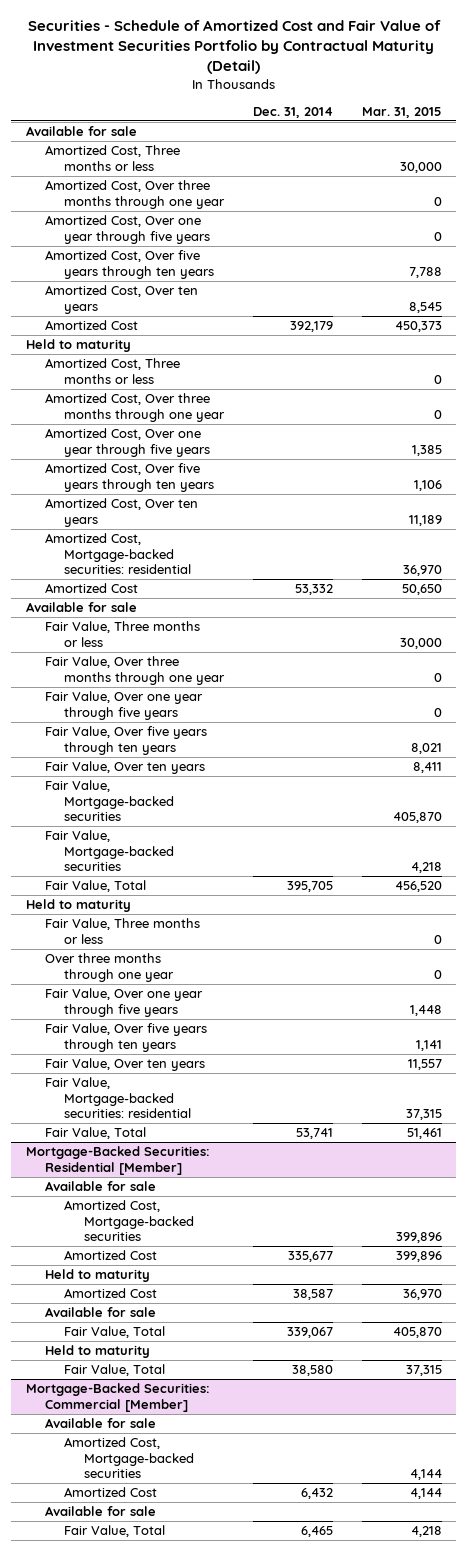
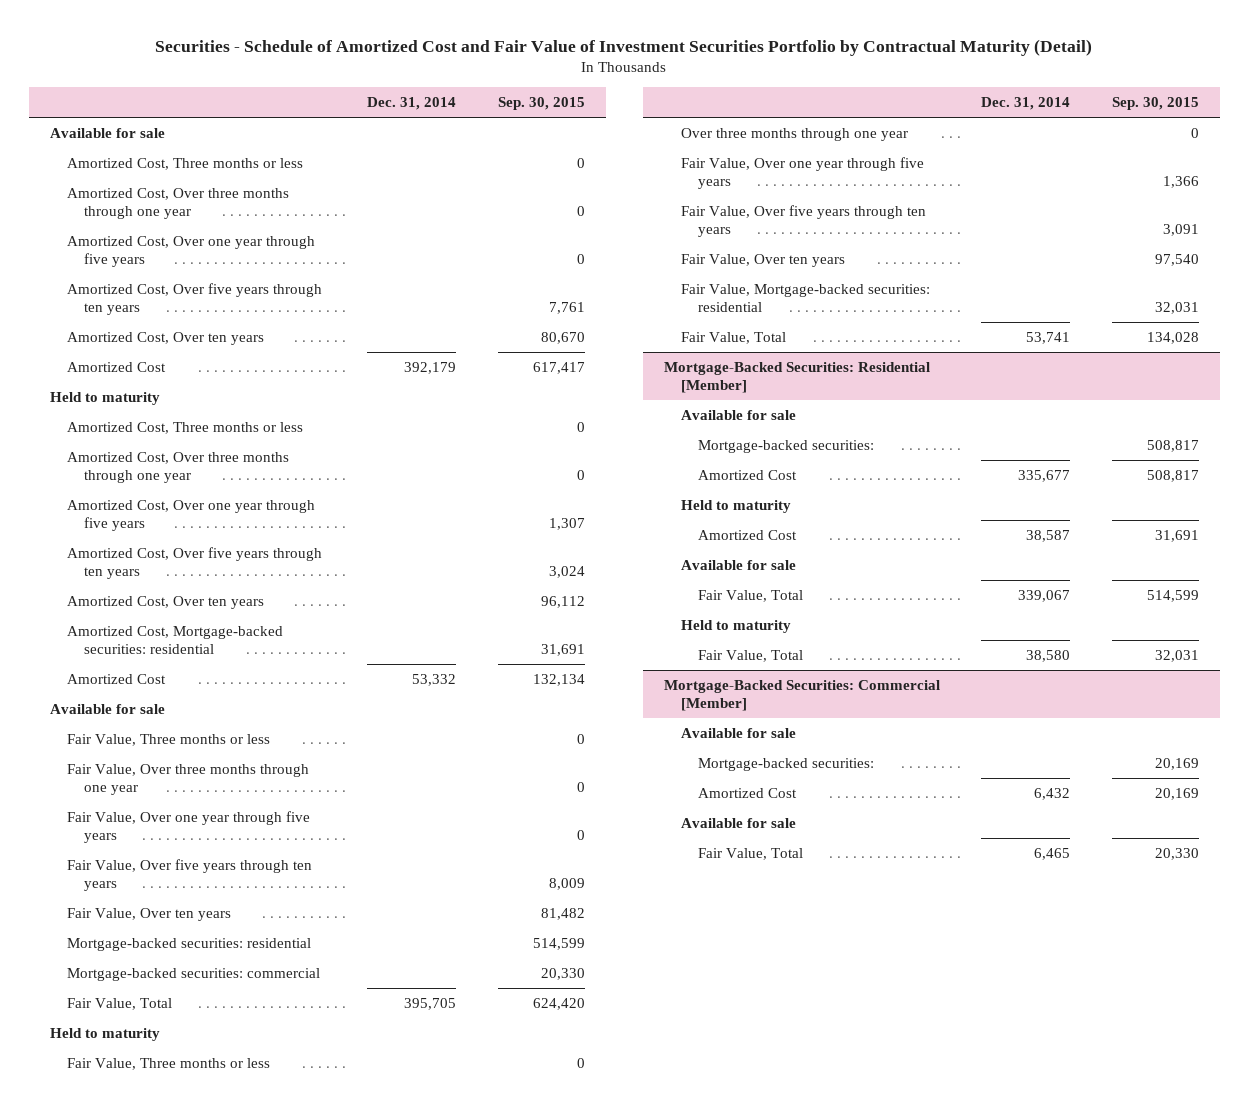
- | Dec. 31, 2014 | Mar. 31, 2015
+ | Dec. 31, 2014 | Sep. 30, 2015
- Fair Value, Mortgage-backed securities | | 405,870
- Fair Value, Mortgage-backed securities | | 4,218
+ Mortgage-backed securities: residential | | 514,599
+ Mortgage-backed securities: commercial | | 20,330
@ Mortgage-Backed Securities: Residential [Member]
- Amortized Cost, Mortgage-backed securities | | 399,896
+ Mortgage-backed securities: | | 508,817
@ Mortgage-Backed Securities: Commercial [Member]
- Amortized Cost, Mortgage-backed securities | | 4,144
+ Mortgage-backed securities: | | 20,169

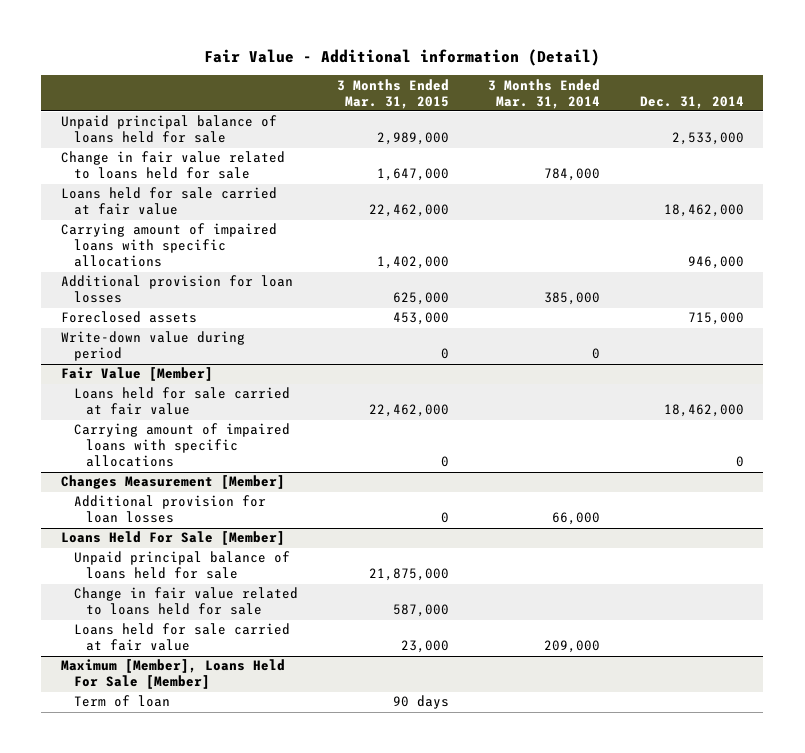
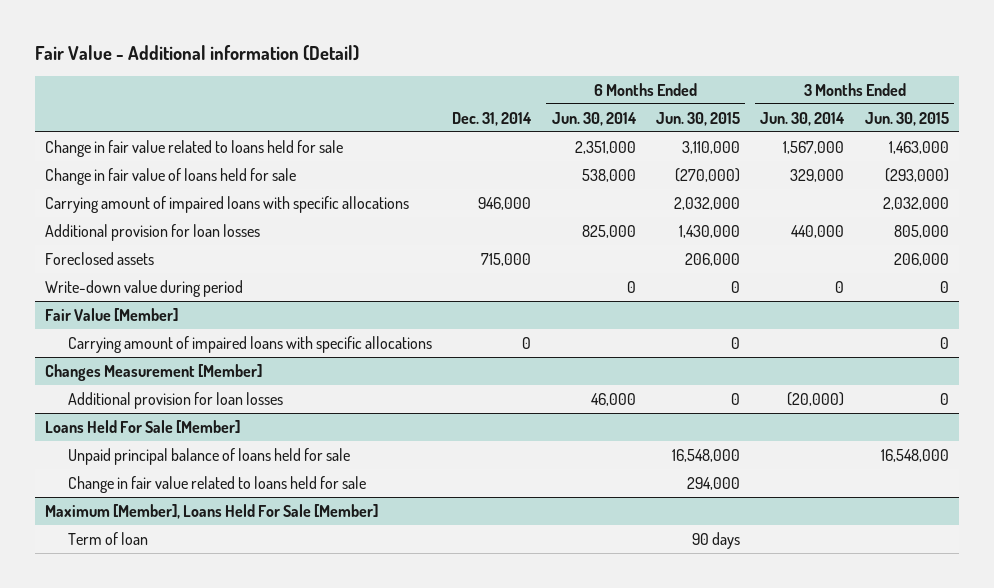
- | 3 Months Ended Mar. 31, 2015 | 3 Months Ended Mar. 31, 2014 | Dec. 31, 2014
+ | Dec. 31, 2014 | 6 Months Ended Jun. 30, 2014 | 6 Months Ended Jun. 30, 2015 | 3 Months Ended Jun. 30, 2014 | 3 Months Ended Jun. 30, 2015
- Unpaid principal balance of loans held for sale | 2,989,000 | | 2,533,000
- Loans held for sale carried at fair value | 22,462,000 | | 18,462,000
+ Change in fair value of loans held for sale | | 538,000 | (270,000) | 329,000 | (293,000)
@ Fair Value [Member]
- Loans held for sale carried at fair value | 22,462,000 | | 18,462,000
@ Loans Held For Sale [Member]
- Loans held for sale carried at fair value | 23,000 | 209,000 |

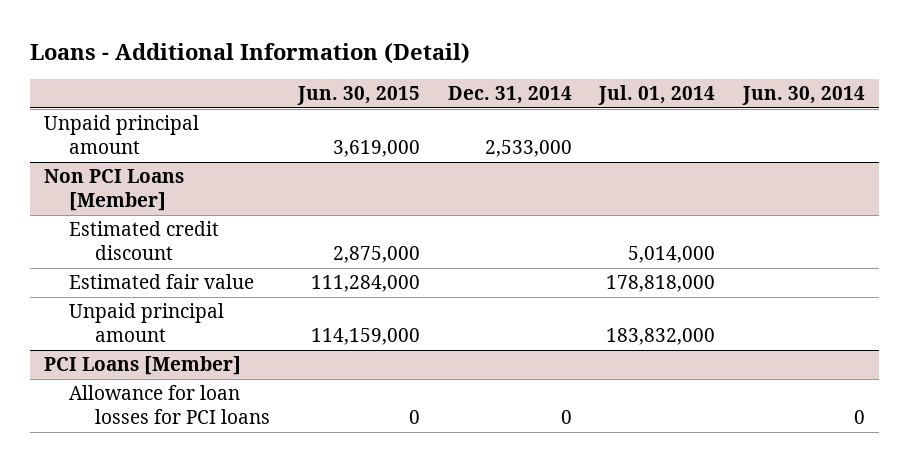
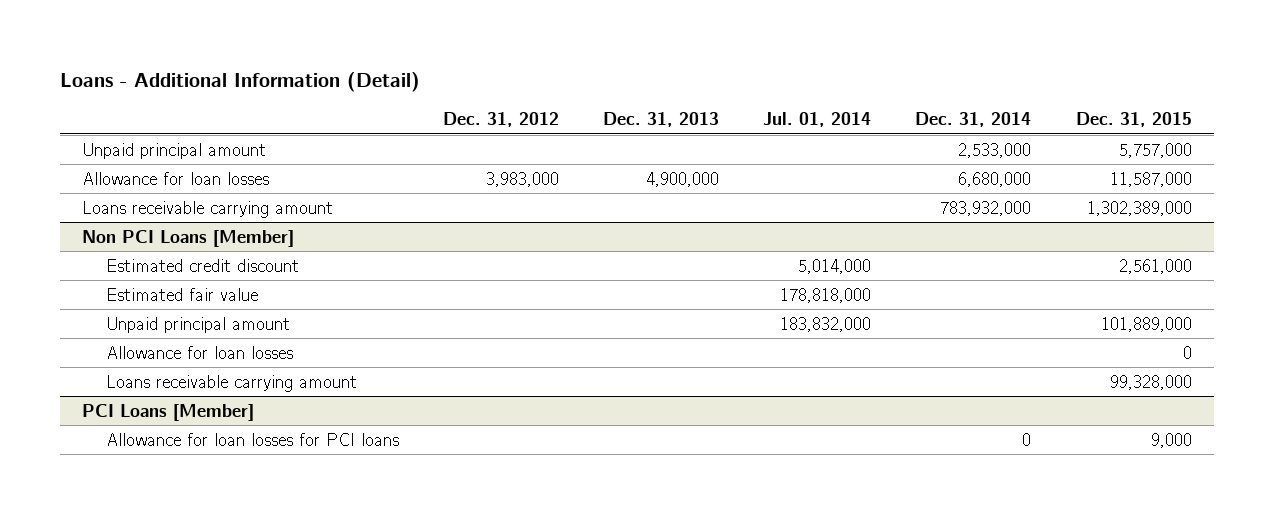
- | Jun. 30, 2015 | Dec. 31, 2014 | Jul. 01, 2014 | Jun. 30, 2014
+ | Dec. 31, 2012 | Dec. 31, 2013 | Jul. 01, 2014 | Dec. 31, 2014 | Dec. 31, 2015
+ Allowance for loan losses | 3,983,000 | 4,900,000 | | 6,680,000 | 11,587,000
+ Loans receivable carrying amount | | | | 783,932,000 | 1,302,389,000
@ Non PCI Loans [Member]
+ Allowance for loan losses | | | | | 0
+ Loans receivable carrying amount | | | | | 99,328,000

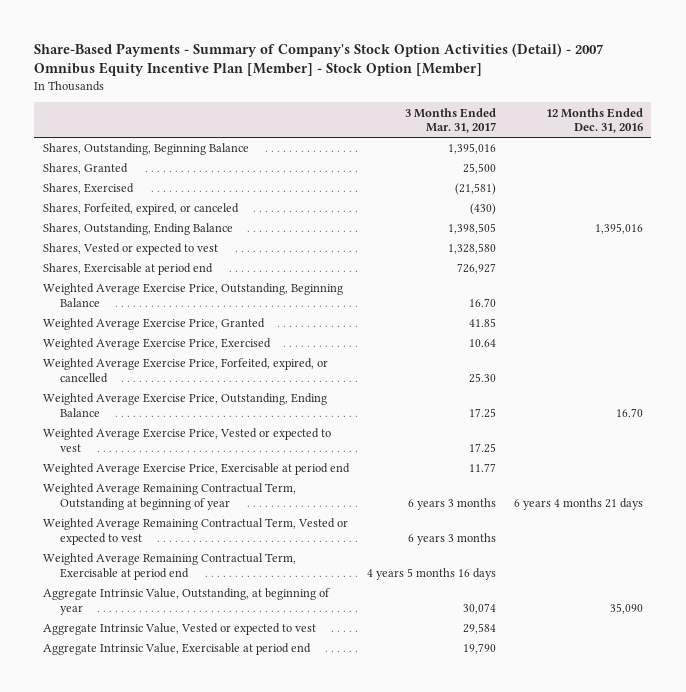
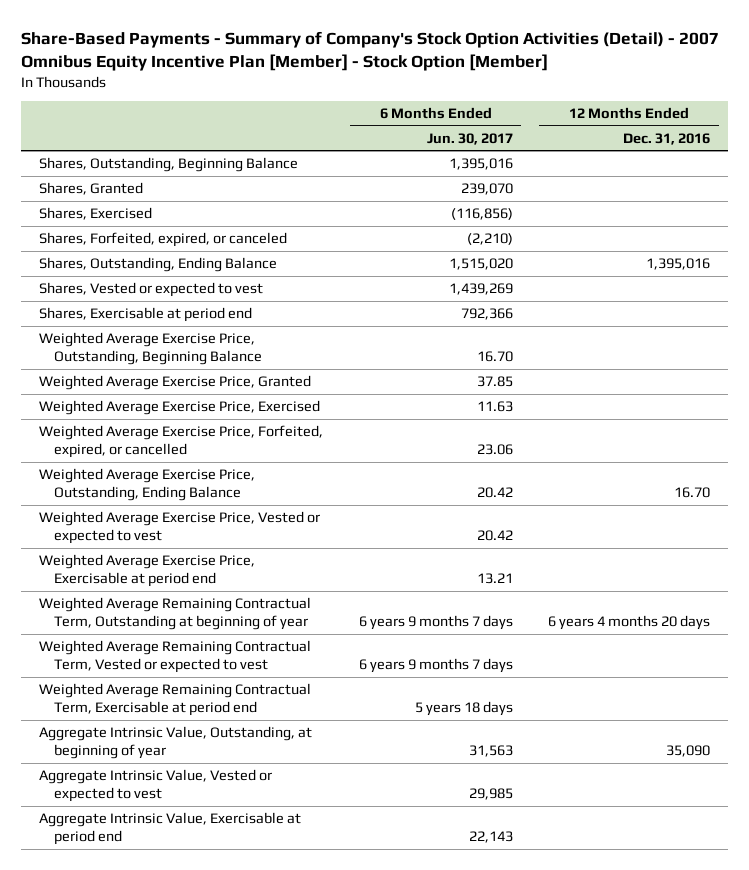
- | 3 Months Ended Mar. 31, 2017 | 12 Months Ended Dec. 31, 2016
+ | 6 Months Ended Jun. 30, 2017 | 12 Months Ended Dec. 31, 2016
- Weighted Average Remaining Contractual Term, Outstanding at beginning of year | 6 years 3 months | 6 years 4 months 21 days
+ Weighted Average Remaining Contractual Term, Outstanding at beginning of year | 6 years 9 months 7 days | 6 years 4 months 20 days

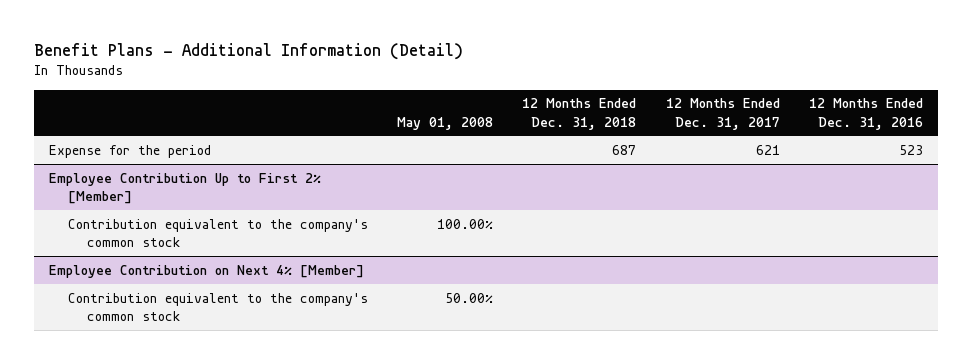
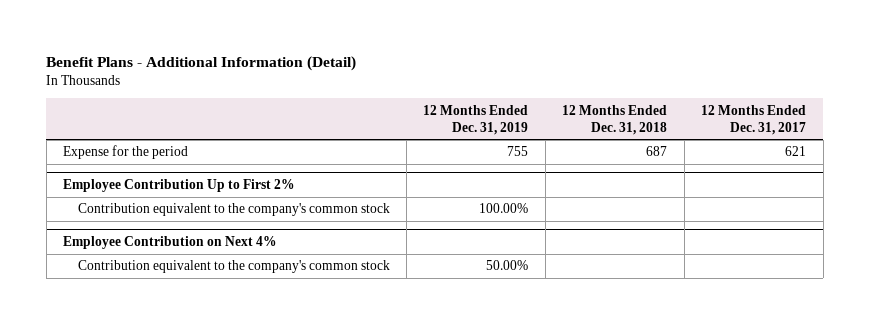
- | May 01, 2008 | 12 Months Ended Dec. 31, 2018 | 12 Months Ended Dec. 31, 2017 | 12 Months Ended Dec. 31, 2016
+ | 12 Months Ended Dec. 31, 2019 | 12 Months Ended Dec. 31, 2018 | 12 Months Ended Dec. 31, 2017
- Employee Contribution Up to First 2% [Member]
+ Employee Contribution Up to First 2%
- Employee Contribution on Next 4% [Member]
+ Employee Contribution on Next 4%

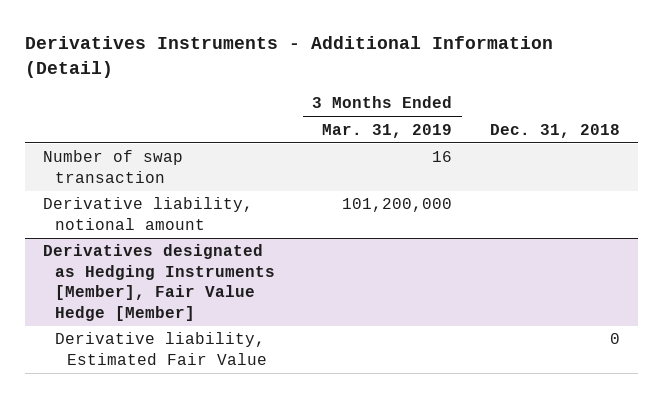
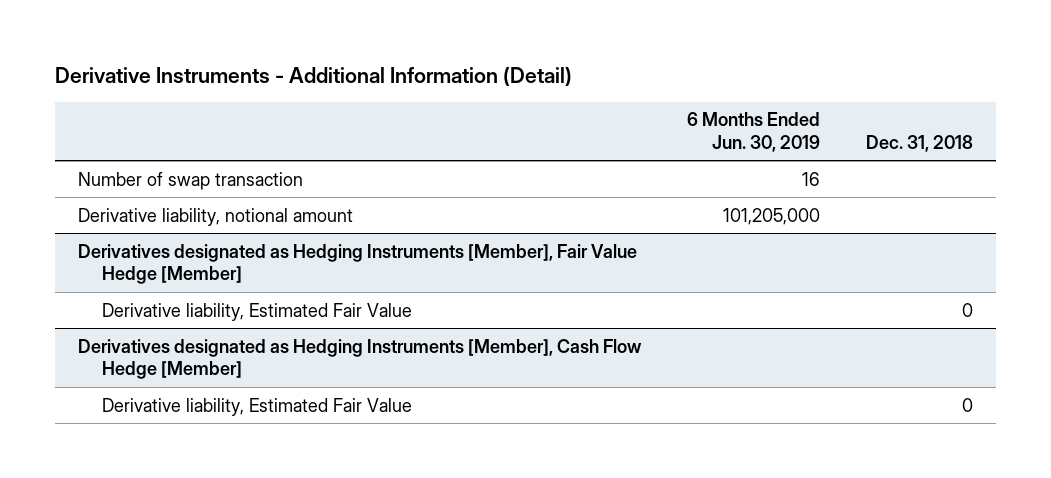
- Derivatives Instruments - Additional Information (Detail)
+ Derivative Instruments - Additional Information (Detail)
- | 3 Months Ended Mar. 31, 2019 | Dec. 31, 2018
+ | 6 Months Ended Jun. 30, 2019 | Dec. 31, 2018
+ Derivatives designated as Hedging Instruments [Member], Cash Flow Hedge [Member]
+ Derivative liability, Estimated Fair Value | | 0

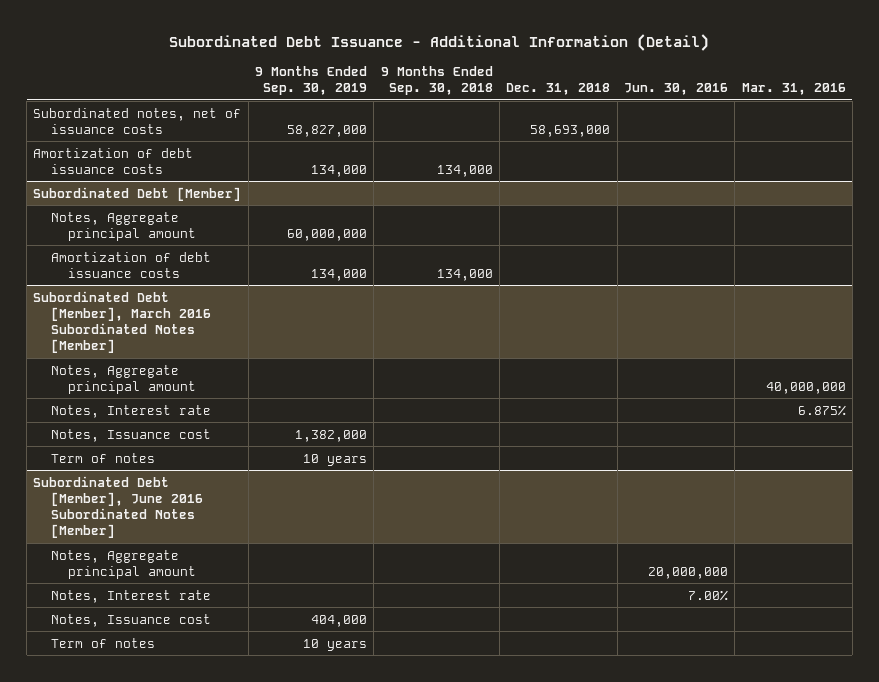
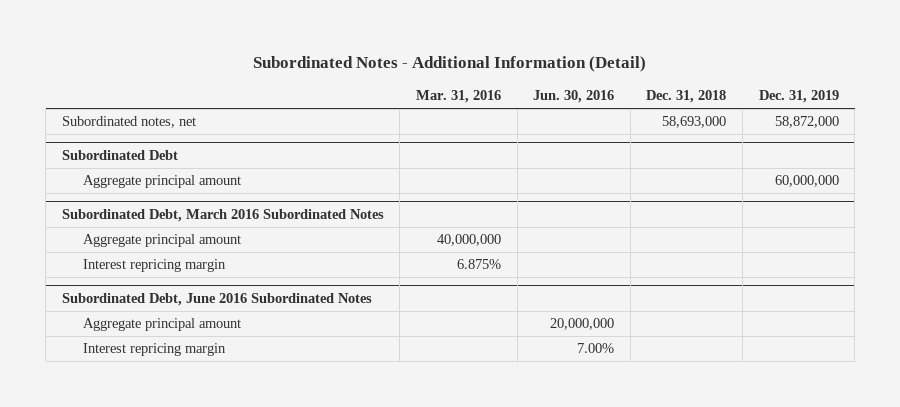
- Subordinated Debt Issuance - Additional Information (Detail)
+ Subordinated Notes - Additional Information (Detail)
- | 9 Months Ended Sep. 30, 2019 | 9 Months Ended Sep. 30, 2018 | Dec. 31, 2018 | Jun. 30, 2016 | Mar. 31, 2016
+ | Mar. 31, 2016 | Jun. 30, 2016 | Dec. 31, 2018 | Dec. 31, 2019
- Subordinated notes, net of issuance costs | 58,827,000 | | 58,693,000 | |
- Amortization of debt issuance costs | 134,000 | 134,000 | | |
- Subordinated Debt [Member]
- Notes, Aggregate principal amount | 60,000,000 | | | |
- Amortization of debt issuance costs | 134,000 | 134,000 | | |
- Subordinated Debt [Member], March 2016 Subordinated Notes [Member]
- Notes, Aggregate principal amount | | | | | 40,000,000
- Notes, Interest rate | | | | | 6.875%
- Notes, Issuance cost | 1,382,000 | | | |
- Term of notes | 10 years | | | |
- Subordinated Debt [Member], June 2016 Subordinated Notes [Member]
- Notes, Aggregate principal amount | | | | 20,000,000 |
- Notes, Interest rate | | | | 7.00% |
- Notes, Issuance cost | 404,000 | | | |
- Term of notes | 10 years | | | |
+ Subordinated notes, net | | | 58,693,000 | 58,872,000
+ Subordinated Debt
+ Aggregate principal amount | | | | 60,000,000
+ Subordinated Debt, March 2016 Subordinated Notes
+ Aggregate principal amount | 40,000,000 | | |
+ Interest repricing margin | 6.875% | | |
+ Subordinated Debt, June 2016 Subordinated Notes
+ Aggregate principal amount | | 20,000,000 | |
+ Interest repricing margin | | 7.00% | |

